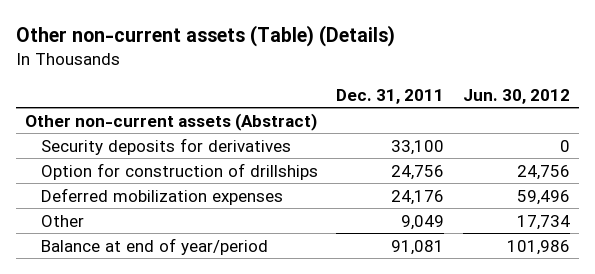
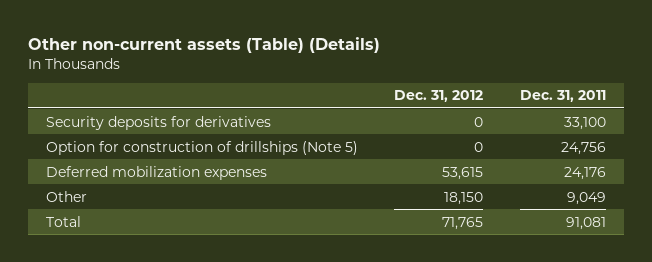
- | Dec. 31, 2011 | Jun. 30, 2012
+ | Dec. 31, 2012 | Dec. 31, 2011
- Other non-current assets (Abstract)
- Option for construction of drillships | 24,756 | 24,756
+ Option for construction of drillships (Note 5) | 0 | 24,756
- Balance at end of year/period | 91,081 | 101,986
+ Total | 71,765 | 91,081

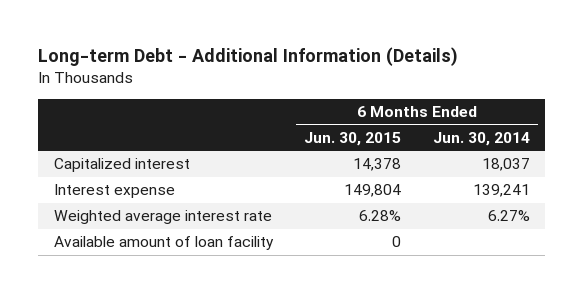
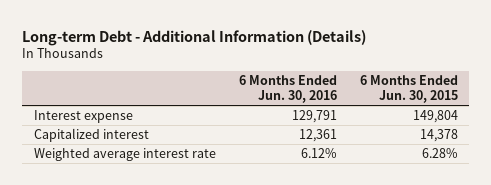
- | 6 Months Ended Jun. 30, 2015 | 6 Months Ended Jun. 30, 2014
+ | 6 Months Ended Jun. 30, 2016 | 6 Months Ended Jun. 30, 2015
moved down: Capitalized interest | 12,361 | 14,378
- Available amount of loan facility | 0 |

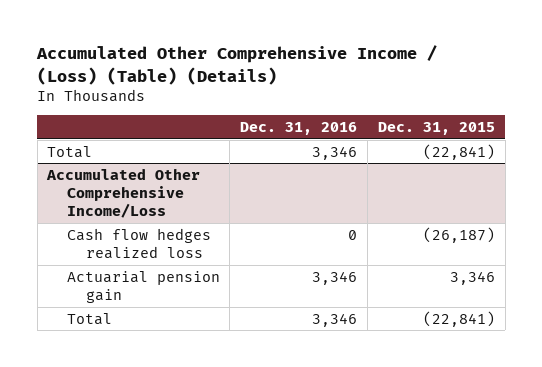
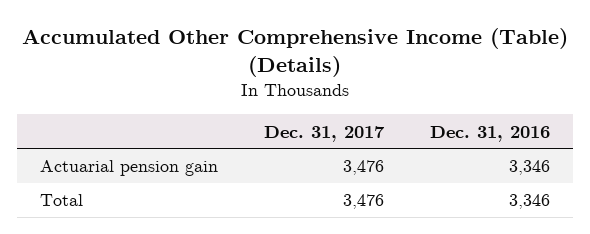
- Accumulated Other Comprehensive Income / (Loss) (Table) (Details)
+ Accumulated Other Comprehensive Income (Table) (Details)
- | Dec. 31, 2016 | Dec. 31, 2015
+ | Dec. 31, 2017 | Dec. 31, 2016
- Total | 3,346 | (22,841)
- Accumulated Other Comprehensive Income/Loss
- Cash flow hedges realized loss | 0 | (26,187)

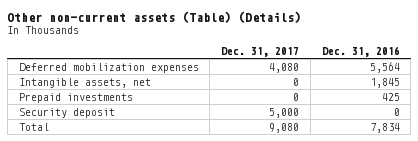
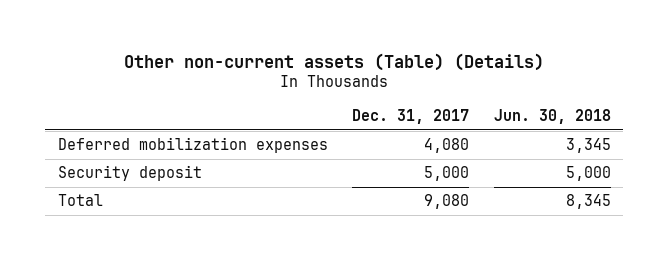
- | Dec. 31, 2017 | Dec. 31, 2016
+ | Dec. 31, 2017 | Jun. 30, 2018
- Intangible assets, net | 0 | 1,845
- Prepaid investments | 0 | 425

